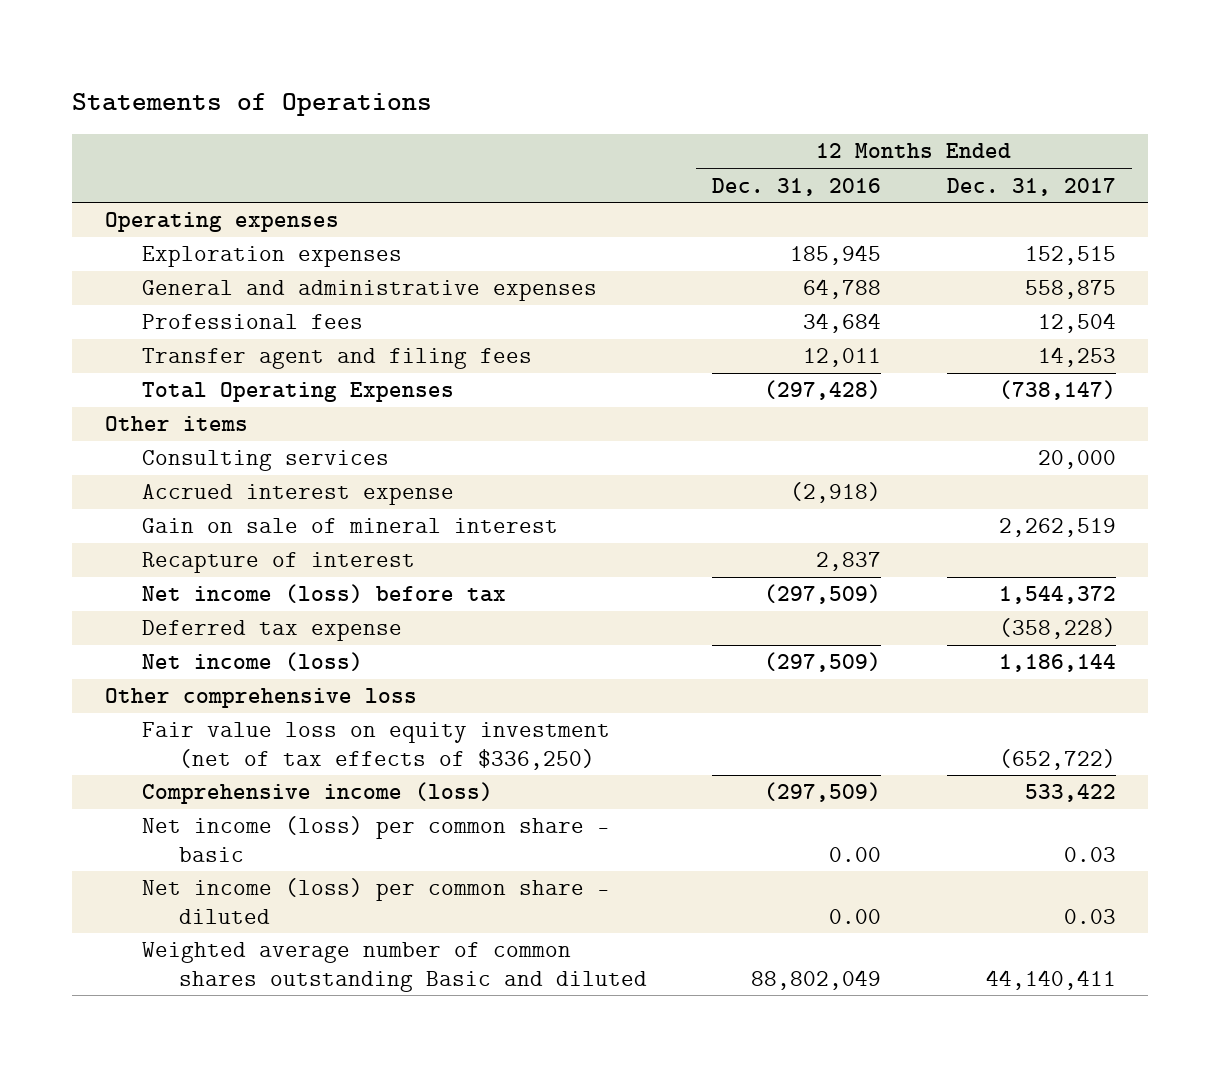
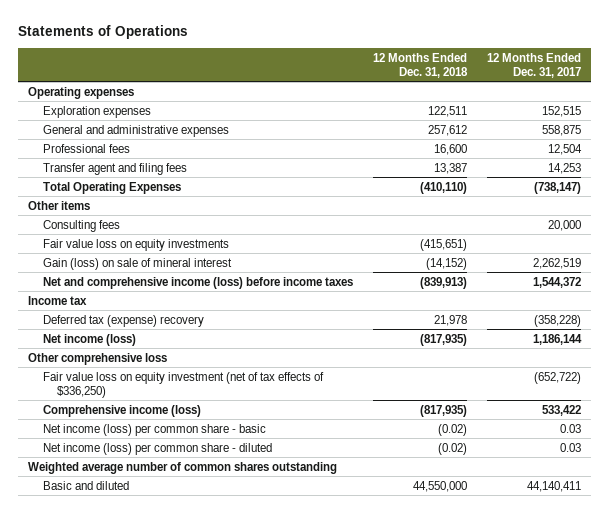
- | 12 Months Ended Dec. 31, 2016 | 12 Months Ended Dec. 31, 2017
+ | 12 Months Ended Dec. 31, 2018 | 12 Months Ended Dec. 31, 2017
- Consulting services | | 20,000
- Accrued interest expense | (2,918) |
- Gain on sale of mineral interest | | 2,262,519
- Recapture of interest | 2,837 |
- Net income (loss) before tax | (297,509) | 1,544,372
- Deferred tax expense | | (358,228)
+ Consulting fees | | 20,000
+ Fair value loss on equity investments | (415,651) |
+ Gain (loss) on sale of mineral interest | (14,152) | 2,262,519
+ Net and comprehensive income (loss) before income taxes | (839,913) | 1,544,372
+ Income tax
+ Deferred tax (expense) recovery | 21,978 | (358,228)
- Weighted average number of common shares outstanding Basic and diluted | 88,802,049 | 44,140,411
+ Weighted average number of common shares outstanding
+ Basic and diluted | 44,550,000 | 44,140,411

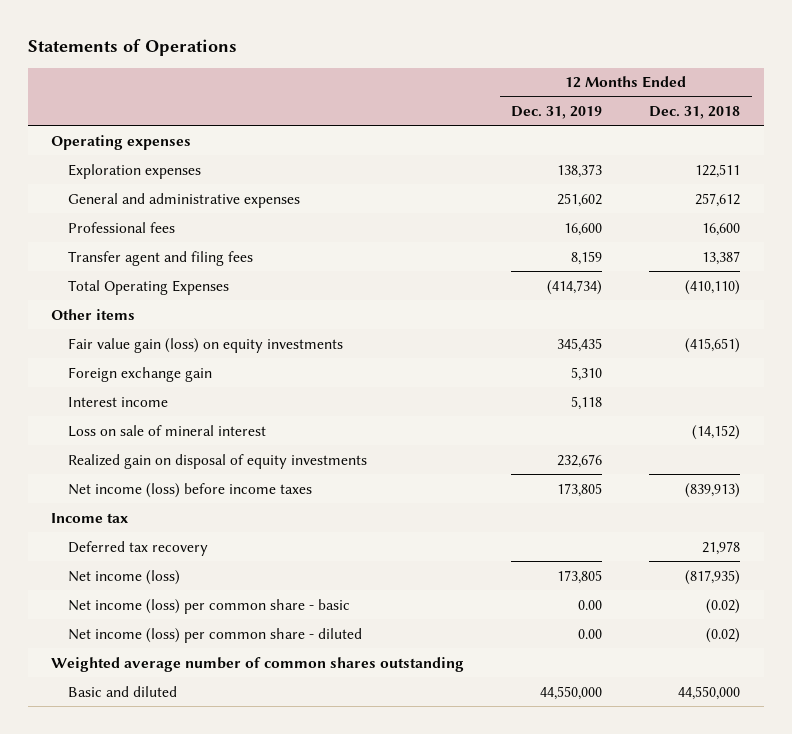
- | 12 Months Ended Dec. 31, 2018 | 12 Months Ended Dec. 31, 2017
+ | 12 Months Ended Dec. 31, 2019 | 12 Months Ended Dec. 31, 2018
- Consulting fees | | 20,000
- Fair value loss on equity investments | (415,651) |
- Gain (loss) on sale of mineral interest | (14,152) | 2,262,519
- Net and comprehensive income (loss) before income taxes | (839,913) | 1,544,372
+ Fair value gain (loss) on equity investments | 345,435 | (415,651)
+ Foreign exchange gain | 5,310 |
+ Interest income | 5,118 |
+ Loss on sale of mineral interest | | (14,152)
+ Realized gain on disposal of equity investments | 232,676 |
+ Net income (loss) before income taxes | 173,805 | (839,913)
- Deferred tax (expense) recovery | 21,978 | (358,228)
+ Deferred tax recovery | | 21,978
- Other comprehensive loss
- Fair value loss on equity investment (net of tax effects of $336,250) | | (652,722)
- Comprehensive income (loss) | (817,935) | 533,422

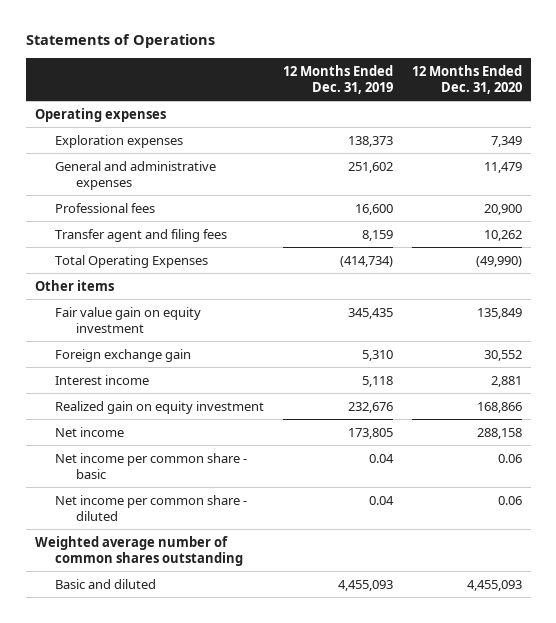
- | 12 Months Ended Dec. 31, 2019 | 12 Months Ended Dec. 31, 2018
+ | 12 Months Ended Dec. 31, 2019 | 12 Months Ended Dec. 31, 2020
- Fair value gain (loss) on equity investments | 345,435 | (415,651)
+ Fair value gain on equity investment | 345,435 | 135,849
- Loss on sale of mineral interest | | (14,152)
- Realized gain on disposal of equity investments | 232,676 |
- Net income (loss) before income taxes | 173,805 | (839,913)
- Income tax
- Deferred tax recovery | | 21,978
- Net income (loss) | 173,805 | (817,935)
- Net income (loss) per common share - basic | 0.00 | (0.02)
- Net income (loss) per common share - diluted | 0.00 | (0.02)
+ Realized gain on equity investment | 232,676 | 168,866
+ Net income | 173,805 | 288,158
+ Net income per common share - basic | 0.04 | 0.06
+ Net income per common share - diluted | 0.04 | 0.06
- Basic and diluted | 44,550,000 | 44,550,000
+ Basic and diluted | 4,455,093 | 4,455,093

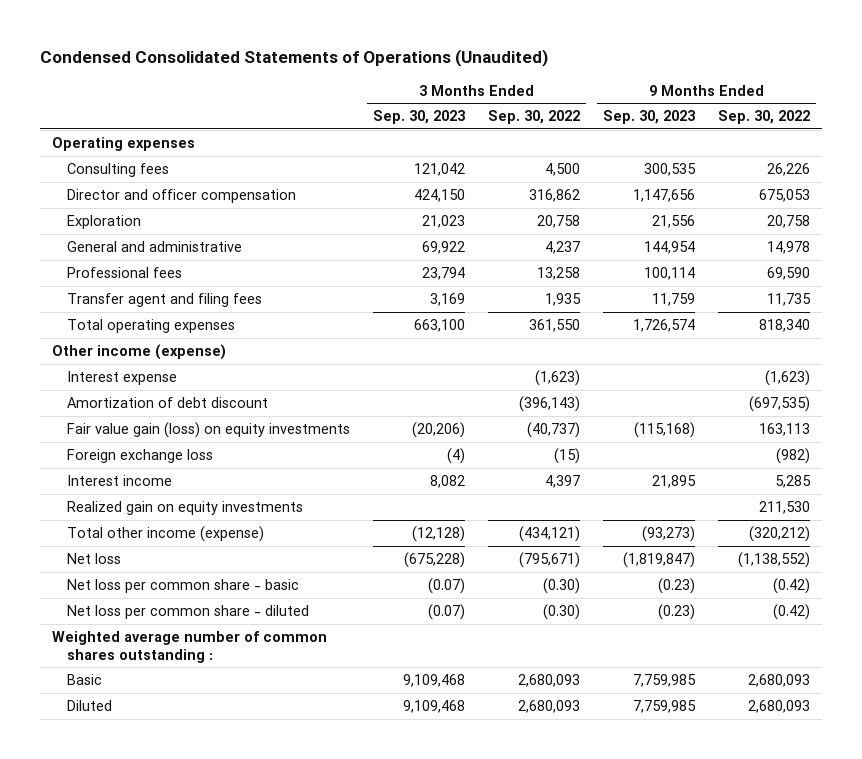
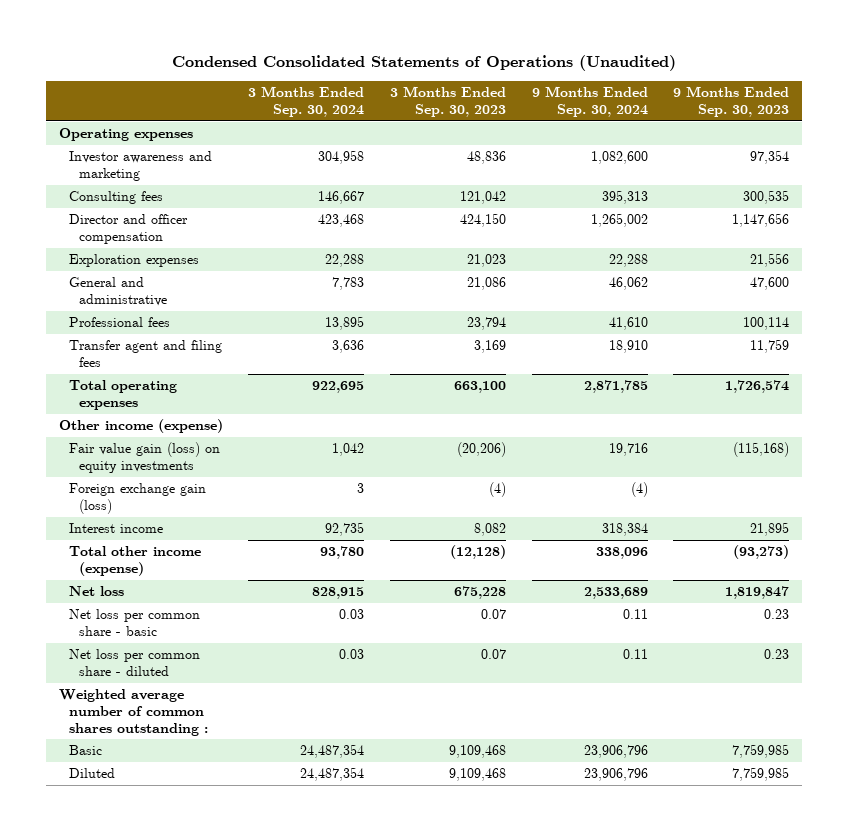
- | 3 Months Ended Sep. 30, 2023 | 3 Months Ended Sep. 30, 2022 | 9 Months Ended Sep. 30, 2023 | 9 Months Ended Sep. 30, 2022
+ | 3 Months Ended Sep. 30, 2024 | 3 Months Ended Sep. 30, 2023 | 9 Months Ended Sep. 30, 2024 | 9 Months Ended Sep. 30, 2023
+ Investor awareness and marketing | 304,958 | 48,836 | 1,082,600 | 97,354
- Exploration | 21,023 | 20,758 | 21,556 | 20,758
- General and administrative | 69,922 | 4,237 | 144,954 | 14,978
+ Exploration expenses | 22,288 | 21,023 | 22,288 | 21,556
+ General and administrative | 7,783 | 21,086 | 46,062 | 47,600
- Interest expense | | (1,623) | | (1,623)
- Amortization of debt discount | | (396,143) | | (697,535)
- Foreign exchange loss | (4) | (15) | | (982)
+ Foreign exchange gain (loss) | 3 | (4) | (4) |
- Realized gain on equity investments | | | | 211,530
- Net loss | (675,228) | (795,671) | (1,819,847) | (1,138,552)
- Net loss per common share - basic | (0.07) | (0.30) | (0.23) | (0.42)
- Net loss per common share - diluted | (0.07) | (0.30) | (0.23) | (0.42)
+ Net loss | 828,915 | 675,228 | 2,533,689 | 1,819,847
+ Net loss per common share - basic | 0.03 | 0.07 | 0.11 | 0.23
+ Net loss per common share - diluted | 0.03 | 0.07 | 0.11 | 0.23

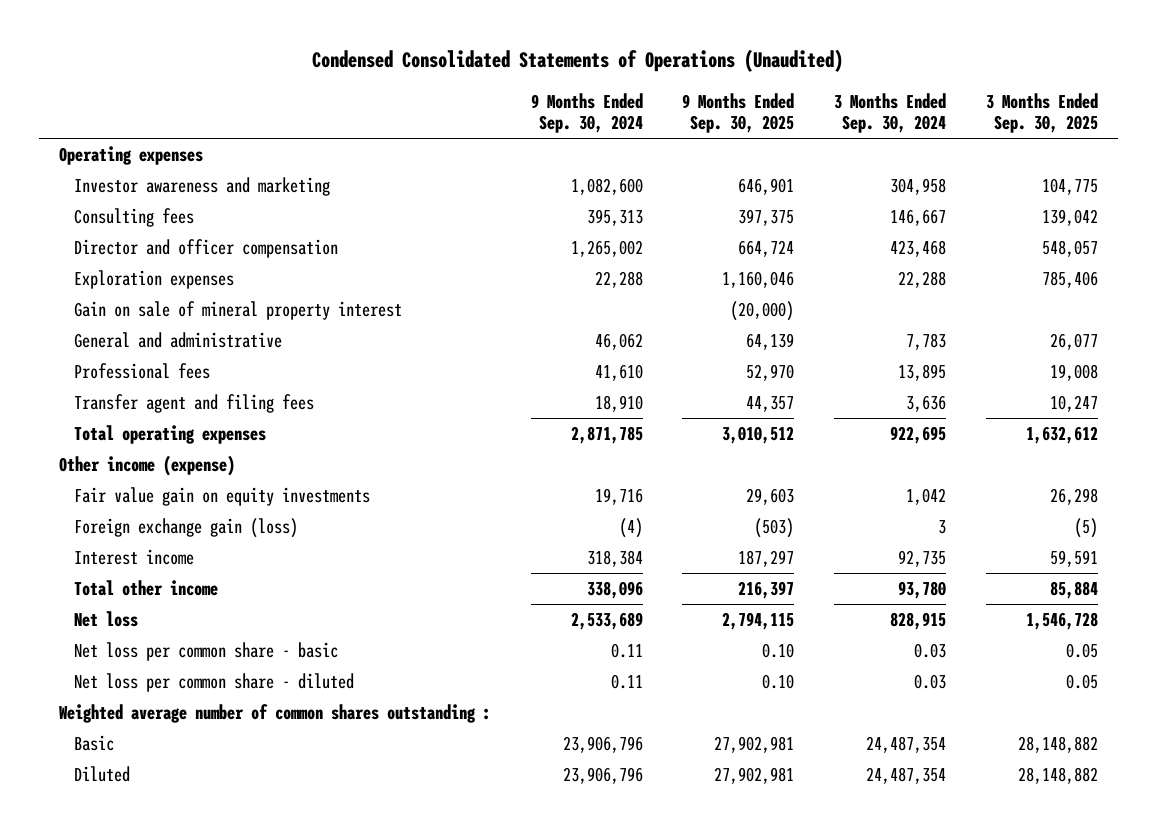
- | 3 Months Ended Sep. 30, 2024 | 3 Months Ended Sep. 30, 2023 | 9 Months Ended Sep. 30, 2024 | 9 Months Ended Sep. 30, 2023
+ | 9 Months Ended Sep. 30, 2024 | 9 Months Ended Sep. 30, 2025 | 3 Months Ended Sep. 30, 2024 | 3 Months Ended Sep. 30, 2025
+ Gain on sale of mineral property interest | | (20,000) | |
- Fair value gain (loss) on equity investments | 1,042 | (20,206) | 19,716 | (115,168)
+ Fair value gain on equity investments | 19,716 | 29,603 | 1,042 | 26,298
- Total other income (expense) | 93,780 | (12,128) | 338,096 | (93,273)
+ Total other income | 338,096 | 216,397 | 93,780 | 85,884

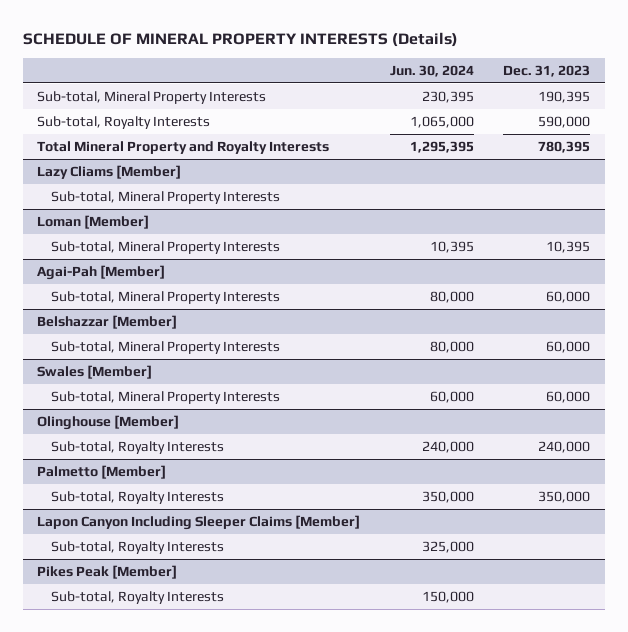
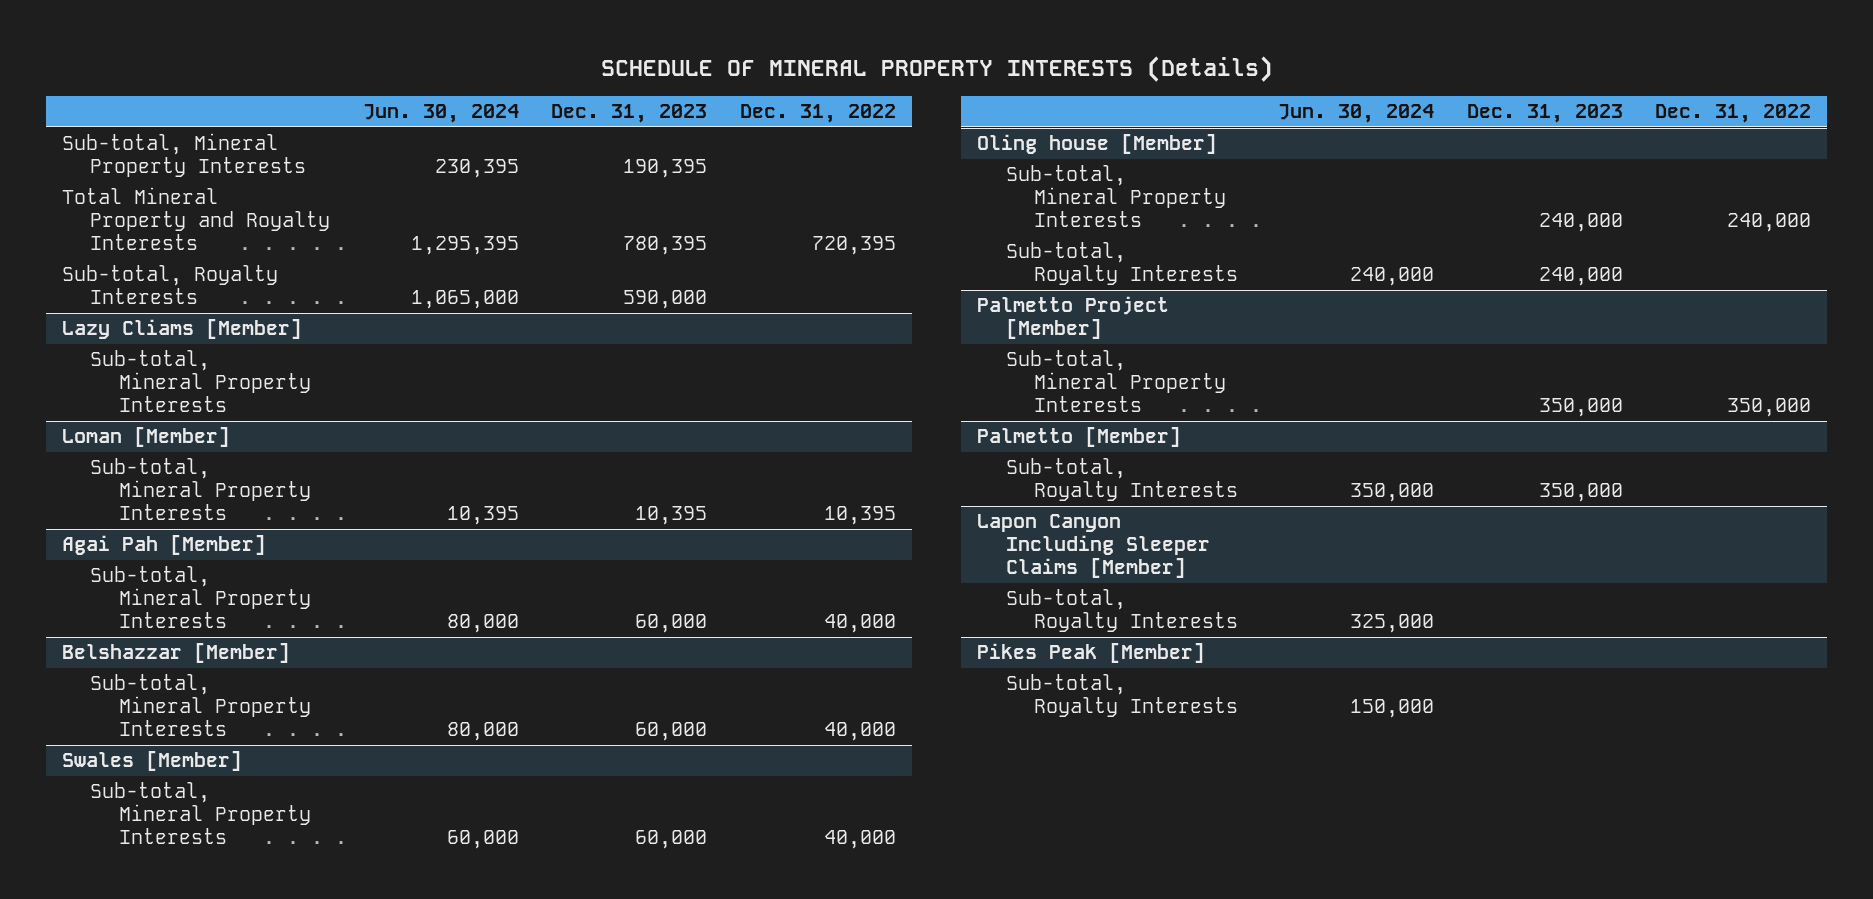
- | Jun. 30, 2024 | Dec. 31, 2023
+ | Jun. 30, 2024 | Dec. 31, 2023 | Dec. 31, 2022
moved down: Sub-total, Royalty Interests | 1,065,000 | 590,000 |
- Agai-Pah [Member]
+ Agai Pah [Member]
- Olinghouse [Member]
+ Oling house [Member]
+ Sub-total, Mineral Property Interests | | 240,000 | 240,000
+ Palmetto Project [Member]
+ Sub-total, Mineral Property Interests | | 350,000 | 350,000

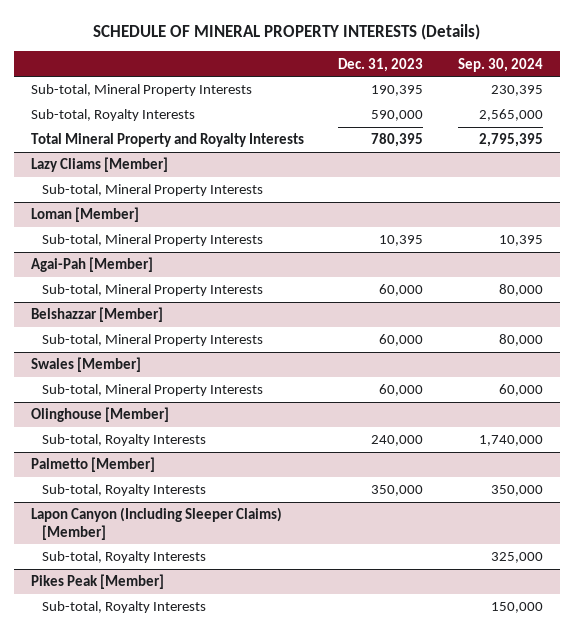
- | Jun. 30, 2024 | Dec. 31, 2023 | Dec. 31, 2022
+ | Dec. 31, 2023 | Sep. 30, 2024
moved down: Total Mineral Property and Royalty Interests | 780,395 | 2,795,395
- Agai Pah [Member]
+ Agai-Pah [Member]
- Oling house [Member]
- Sub-total, Mineral Property Interests | | 240,000 | 240,000
+ Olinghouse [Member]
- Palmetto Project [Member]
- Sub-total, Mineral Property Interests | | 350,000 | 350,000
- Lapon Canyon Including Sleeper Claims [Member]
+ Lapon Canyon (Including Sleeper Claims) [Member]

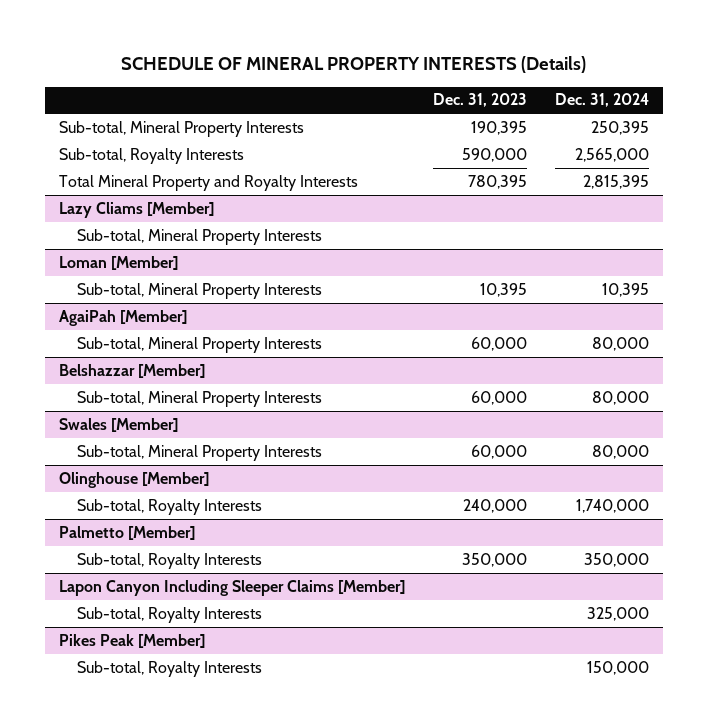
- | Dec. 31, 2023 | Sep. 30, 2024
+ | Dec. 31, 2023 | Dec. 31, 2024
- Agai-Pah [Member]
+ AgaiPah [Member]
- Lapon Canyon (Including Sleeper Claims) [Member]
+ Lapon Canyon Including Sleeper Claims [Member]

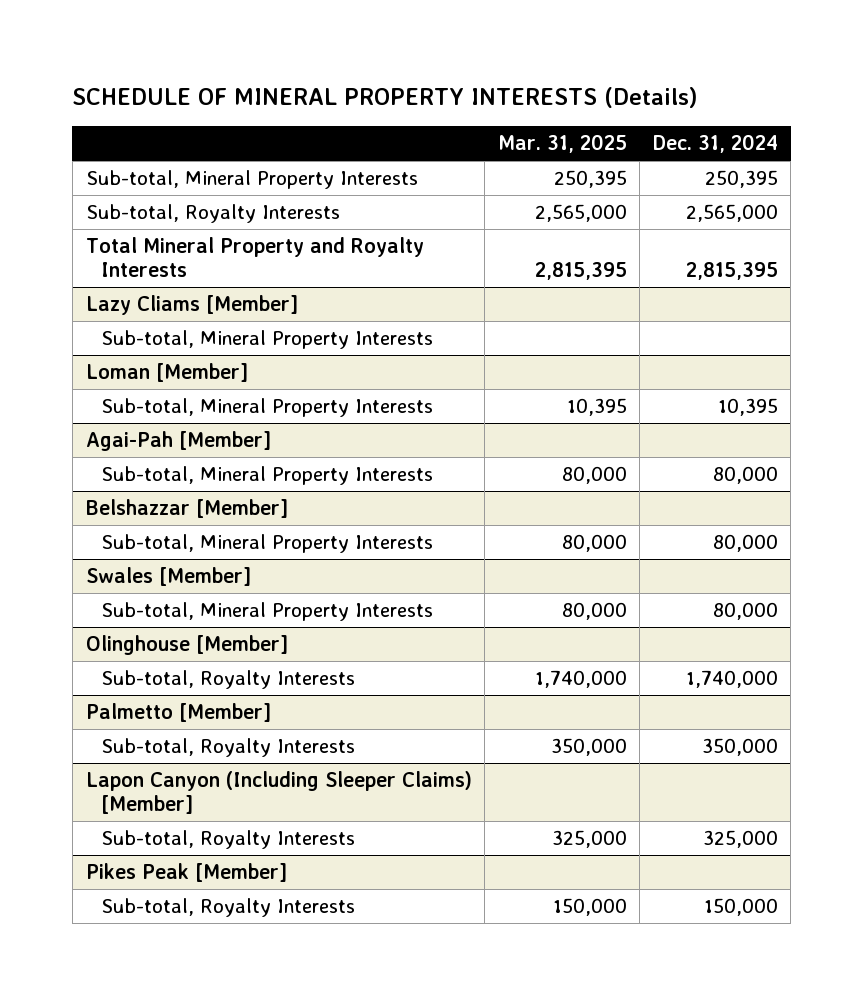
- | Dec. 31, 2023 | Dec. 31, 2024
+ | Mar. 31, 2025 | Dec. 31, 2024
- AgaiPah [Member]
+ Agai-Pah [Member]
- Lapon Canyon Including Sleeper Claims [Member]
+ Lapon Canyon (Including Sleeper Claims) [Member]

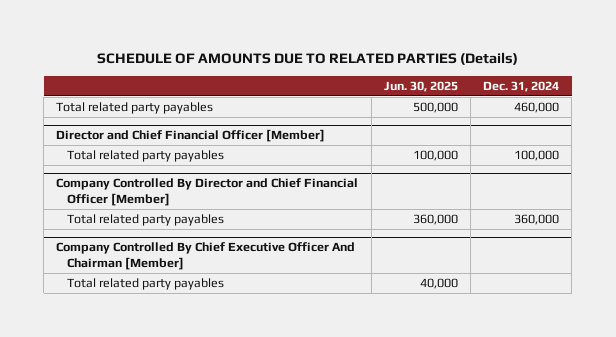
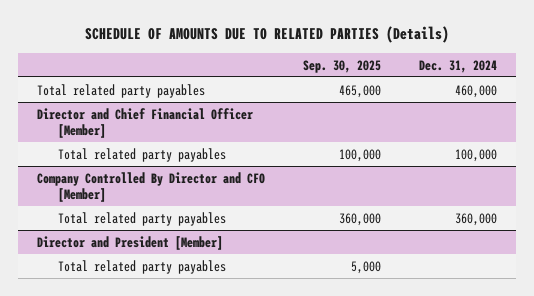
- | Jun. 30, 2025 | Dec. 31, 2024
+ | Sep. 30, 2025 | Dec. 31, 2024
- Company Controlled By Director and Chief Financial Officer [Member]
+ Company Controlled By Director and CFO [Member]
- Company Controlled By Chief Executive Officer And Chairman [Member]
+ Director and President [Member]

